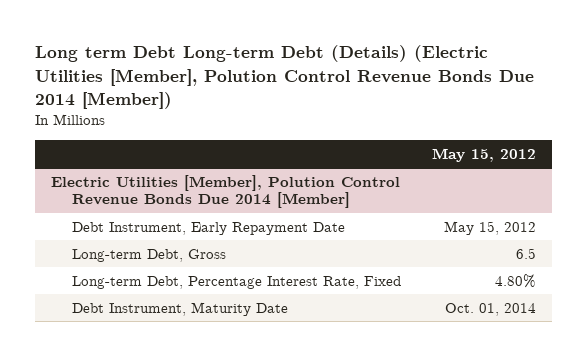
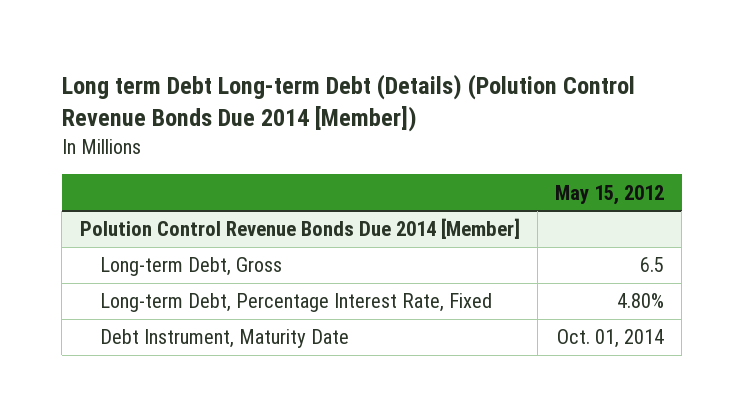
- Long term Debt Long-term Debt (Details) (Electric Utilities [Member], Polution Control Revenue Bonds Due 2014 [Member])
+ Long term Debt Long-term Debt (Details) (Polution Control Revenue Bonds Due 2014 [Member])
- Electric Utilities [Member], Polution Control Revenue Bonds Due 2014 [Member]
- Debt Instrument, Early Repayment Date | May 15, 2012
+ Polution Control Revenue Bonds Due 2014 [Member]

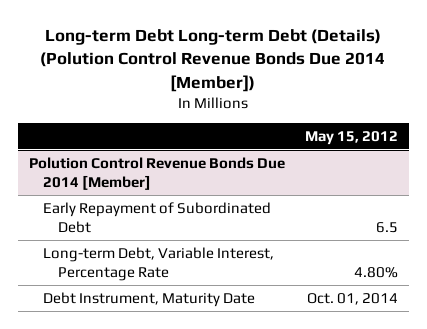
- Long term Debt Long-term Debt (Details) (Polution Control Revenue Bonds Due 2014 [Member])
+ Long-term Debt Long-term Debt (Details) (Polution Control Revenue Bonds Due 2014 [Member])
@ Polution Control Revenue Bonds Due 2014 [Member]
- Long-term Debt, Gross | 6.5
- Long-term Debt, Percentage Interest Rate, Fixed | 4.80%
+ Early Repayment of Subordinated Debt | 6.5
+ Long-term Debt, Variable Interest, Percentage Rate | 4.80%

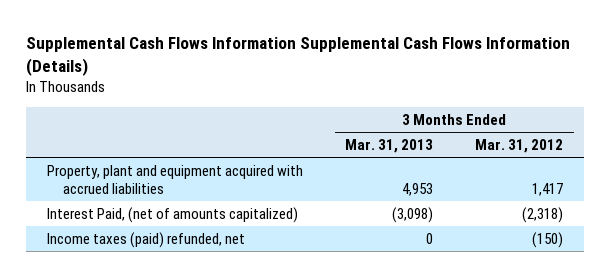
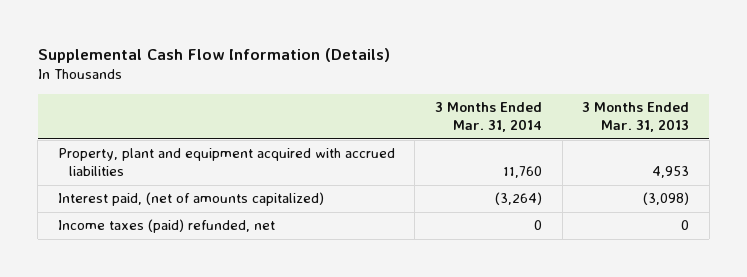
- Supplemental Cash Flows Information Supplemental Cash Flows Information (Details)
+ Supplemental Cash Flow Information (Details)
- | 3 Months Ended Mar. 31, 2013 | 3 Months Ended Mar. 31, 2012
+ | 3 Months Ended Mar. 31, 2014 | 3 Months Ended Mar. 31, 2013
- Interest Paid, (net of amounts capitalized) | (3,098) | (2,318)
+ Interest paid, (net of amounts capitalized) | (3,264) | (3,098)

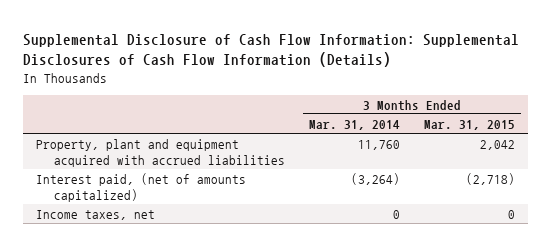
- Supplemental Cash Flow Information (Details)
+ Supplemental Disclosure of Cash Flow Information: Supplemental Disclosures of Cash Flow Information (Details)
- | 3 Months Ended Mar. 31, 2014 | 3 Months Ended Mar. 31, 2013
+ | 3 Months Ended Mar. 31, 2014 | 3 Months Ended Mar. 31, 2015
- Income taxes (paid) refunded, net | 0 | 0
+ Income taxes, net | 0 | 0

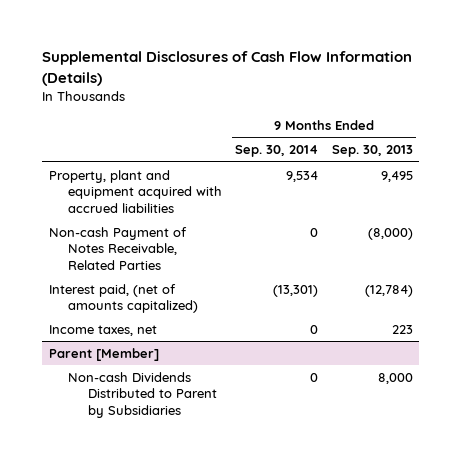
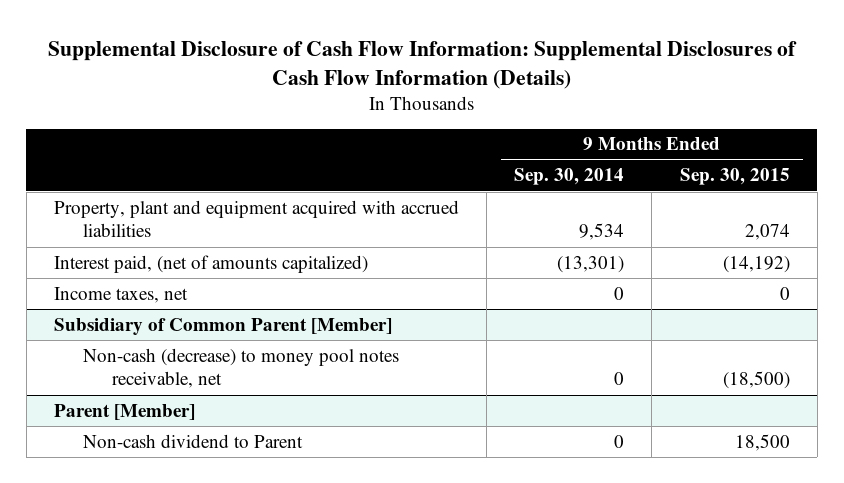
- Supplemental Disclosures of Cash Flow Information (Details)
+ Supplemental Disclosure of Cash Flow Information: Supplemental Disclosures of Cash Flow Information (Details)
- | 9 Months Ended Sep. 30, 2014 | 9 Months Ended Sep. 30, 2013
+ | 9 Months Ended Sep. 30, 2014 | 9 Months Ended Sep. 30, 2015
- Non-cash Payment of Notes Receivable, Related Parties | 0 | (8,000)
+ Subsidiary of Common Parent [Member]
+ Non-cash (decrease) to money pool notes receivable, net | 0 | (18,500)
@ Parent [Member]
- Non-cash Dividends Distributed to Parent by Subsidiaries | 0 | 8,000
+ Non-cash dividend to Parent | 0 | 18,500

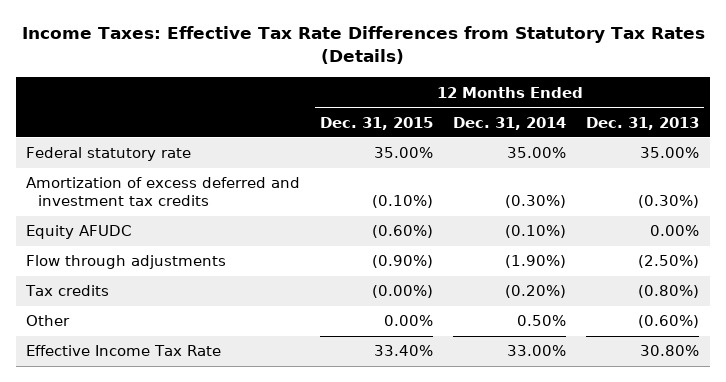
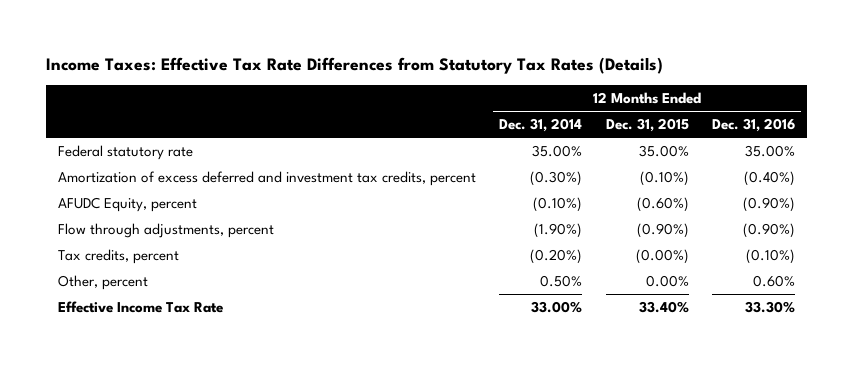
- | 12 Months Ended Dec. 31, 2015 | 12 Months Ended Dec. 31, 2014 | 12 Months Ended Dec. 31, 2013
+ | 12 Months Ended Dec. 31, 2014 | 12 Months Ended Dec. 31, 2015 | 12 Months Ended Dec. 31, 2016
- Amortization of excess deferred and investment tax credits | (0.10%) | (0.30%) | (0.30%)
- Equity AFUDC | (0.60%) | (0.10%) | 0.00%
- Flow through adjustments | (0.90%) | (1.90%) | (2.50%)
- Tax credits | (0.00%) | (0.20%) | (0.80%)
- Other | 0.00% | 0.50% | (0.60%)
+ Amortization of excess deferred and investment tax credits, percent | (0.30%) | (0.10%) | (0.40%)
+ AFUDC Equity, percent | (0.10%) | (0.60%) | (0.90%)
+ Flow through adjustments, percent | (1.90%) | (0.90%) | (0.90%)
+ Tax credits, percent | (0.20%) | (0.00%) | (0.10%)
+ Other, percent | 0.50% | 0.00% | 0.60%

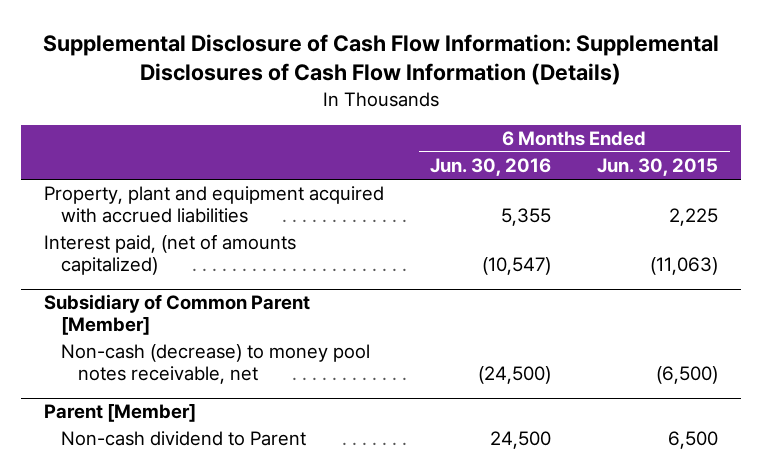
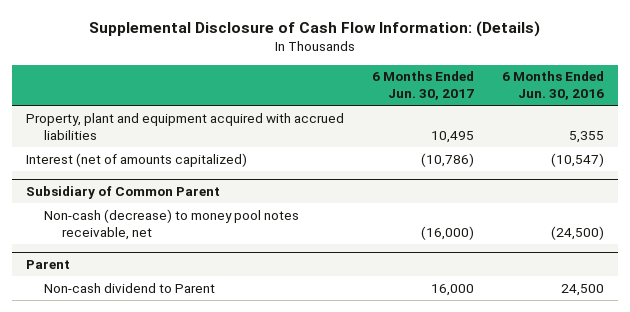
- Supplemental Disclosure of Cash Flow Information: Supplemental Disclosures of Cash Flow Information (Details)
+ Supplemental Disclosure of Cash Flow Information: (Details)
- | 6 Months Ended Jun. 30, 2016 | 6 Months Ended Jun. 30, 2015
+ | 6 Months Ended Jun. 30, 2017 | 6 Months Ended Jun. 30, 2016
- Interest paid, (net of amounts capitalized) | (10,547) | (11,063)
- Subsidiary of Common Parent [Member]
+ Interest (net of amounts capitalized) | (10,786) | (10,547)
+ Subsidiary of Common Parent
- Parent [Member]
+ Parent

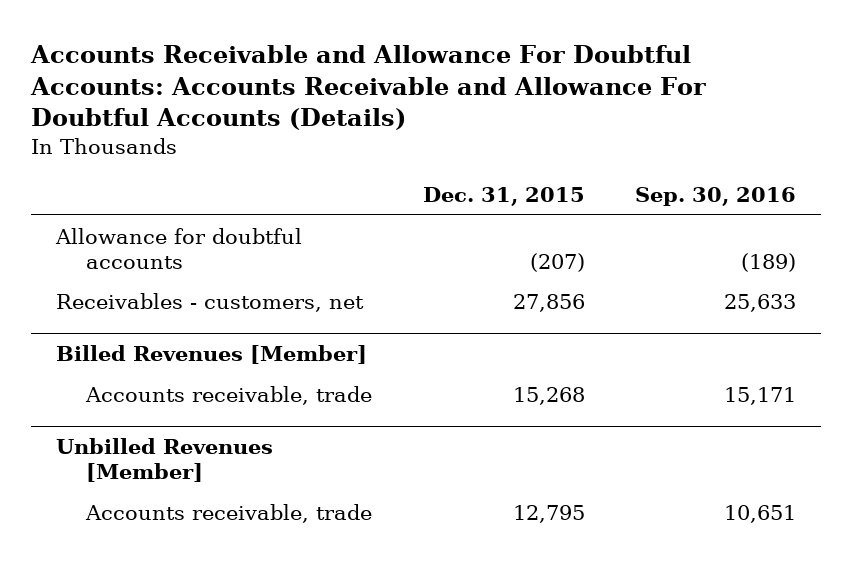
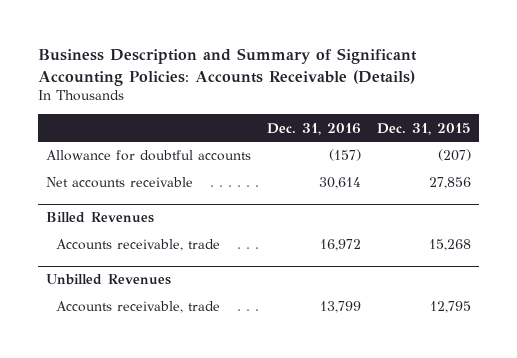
- Accounts Receivable and Allowance For Doubtful Accounts: Accounts Receivable and Allowance For Doubtful Accounts (Details)
+ Business Description and Summary of Significant Accounting Policies: Accounts Receivable (Details)
- | Dec. 31, 2015 | Sep. 30, 2016
+ | Dec. 31, 2016 | Dec. 31, 2015
- Receivables - customers, net | 27,856 | 25,633
- Billed Revenues [Member]
+ Net accounts receivable | 30,614 | 27,856
+ Billed Revenues
- Unbilled Revenues [Member]
+ Unbilled Revenues

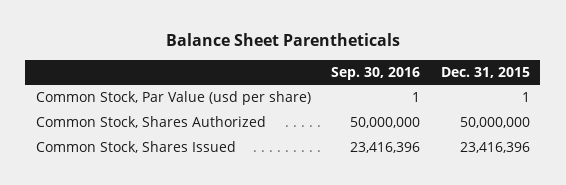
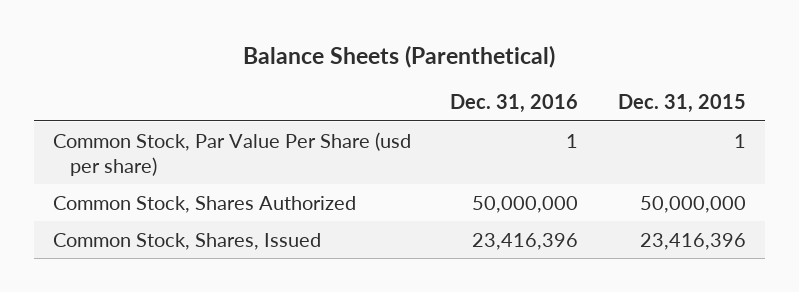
- Balance Sheet Parentheticals
+ Balance Sheets (Parenthetical)
- | Sep. 30, 2016 | Dec. 31, 2015
+ | Dec. 31, 2016 | Dec. 31, 2015
- Common Stock, Par Value (usd per share) | 1 | 1
+ Common Stock, Par Value Per Share (usd per share) | 1 | 1
- Common Stock, Shares Issued | 23,416,396 | 23,416,396
+ Common Stock, Shares, Issued | 23,416,396 | 23,416,396

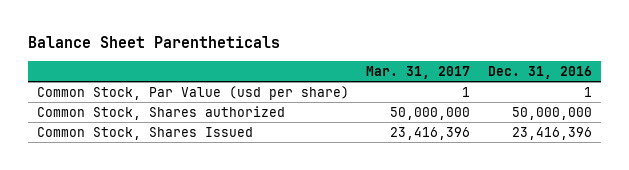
- Balance Sheets (Parenthetical)
+ Balance Sheet Parentheticals
- | Dec. 31, 2016 | Dec. 31, 2015
+ | Mar. 31, 2017 | Dec. 31, 2016
- Common Stock, Par Value Per Share (usd per share) | 1 | 1
- Common Stock, Shares Authorized | 50,000,000 | 50,000,000
- Common Stock, Shares, Issued | 23,416,396 | 23,416,396
+ Common Stock, Par Value (usd per share) | 1 | 1
+ Common Stock, Shares authorized | 50,000,000 | 50,000,000
+ Common Stock, Shares Issued | 23,416,396 | 23,416,396

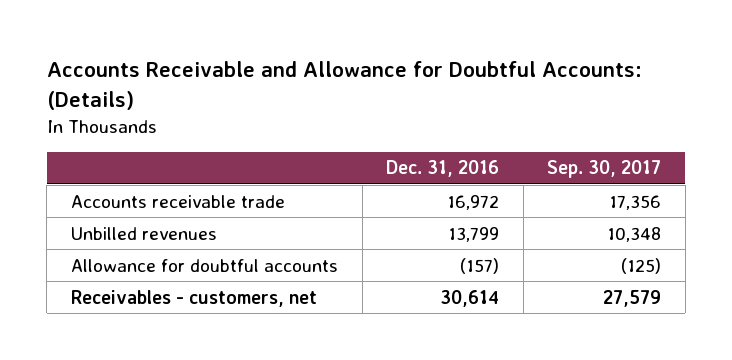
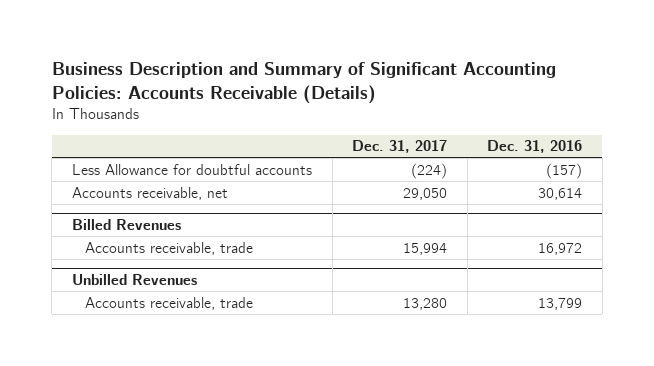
- Accounts Receivable and Allowance for Doubtful Accounts: (Details)
+ Business Description and Summary of Significant Accounting Policies: Accounts Receivable (Details)
- | Dec. 31, 2016 | Sep. 30, 2017
+ | Dec. 31, 2017 | Dec. 31, 2016
- Accounts receivable trade | 16,972 | 17,356
- Unbilled revenues | 13,799 | 10,348
- Allowance for doubtful accounts | (157) | (125)
- Receivables - customers, net | 30,614 | 27,579
+ Less Allowance for doubtful accounts | (224) | (157)
+ Accounts receivable, net | 29,050 | 30,614
+ Billed Revenues
+ Accounts receivable, trade | 15,994 | 16,972
+ Unbilled Revenues
+ Accounts receivable, trade | 13,280 | 13,799

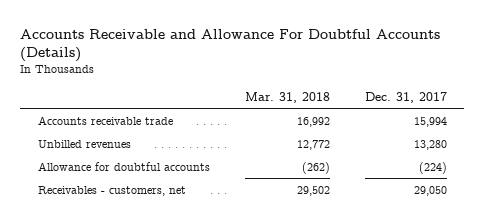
- Business Description and Summary of Significant Accounting Policies: Accounts Receivable (Details)
+ Accounts Receivable and Allowance For Doubtful Accounts (Details)
- | Dec. 31, 2017 | Dec. 31, 2016
+ | Mar. 31, 2018 | Dec. 31, 2017
- Less Allowance for doubtful accounts | (224) | (157)
- Accounts receivable, net | 29,050 | 30,614
- Billed Revenues
- Accounts receivable, trade | 15,994 | 16,972
- Unbilled Revenues
- Accounts receivable, trade | 13,280 | 13,799
+ Accounts receivable trade | 16,992 | 15,994
+ Unbilled revenues | 12,772 | 13,280
+ Allowance for doubtful accounts | (262) | (224)
+ Receivables - customers, net | 29,502 | 29,050

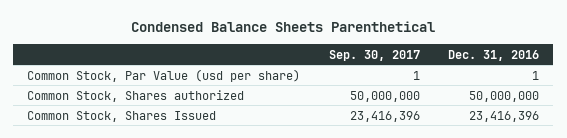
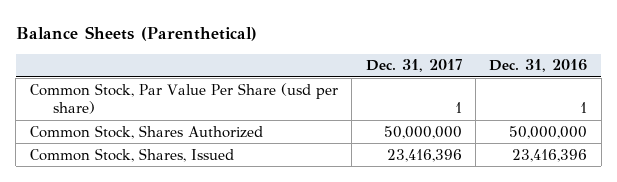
- Condensed Balance Sheets Parenthetical
+ Balance Sheets (Parenthetical)
- | Sep. 30, 2017 | Dec. 31, 2016
+ | Dec. 31, 2017 | Dec. 31, 2016
- Common Stock, Par Value (usd per share) | 1 | 1
- Common Stock, Shares authorized | 50,000,000 | 50,000,000
- Common Stock, Shares Issued | 23,416,396 | 23,416,396
+ Common Stock, Par Value Per Share (usd per share) | 1 | 1
+ Common Stock, Shares Authorized | 50,000,000 | 50,000,000
+ Common Stock, Shares, Issued | 23,416,396 | 23,416,396

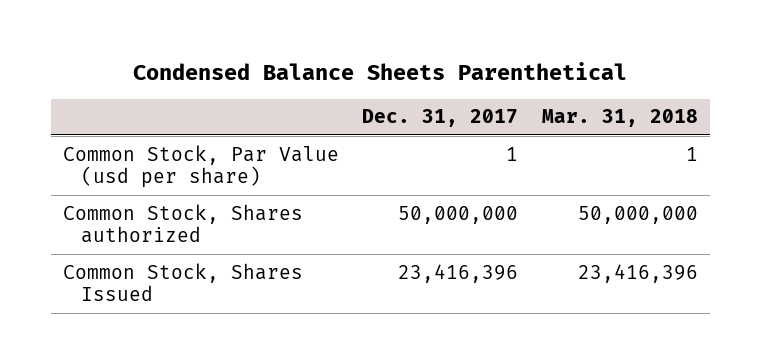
- Balance Sheets (Parenthetical)
+ Condensed Balance Sheets Parenthetical
- | Dec. 31, 2017 | Dec. 31, 2016
+ | Dec. 31, 2017 | Mar. 31, 2018
- Common Stock, Par Value Per Share (usd per share) | 1 | 1
- Common Stock, Shares Authorized | 50,000,000 | 50,000,000
- Common Stock, Shares, Issued | 23,416,396 | 23,416,396
+ Common Stock, Par Value (usd per share) | 1 | 1
+ Common Stock, Shares authorized | 50,000,000 | 50,000,000
+ Common Stock, Shares Issued | 23,416,396 | 23,416,396

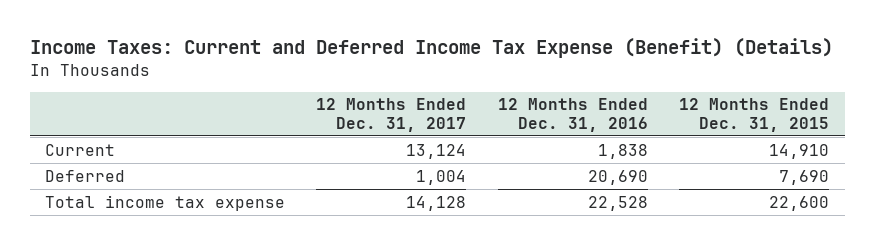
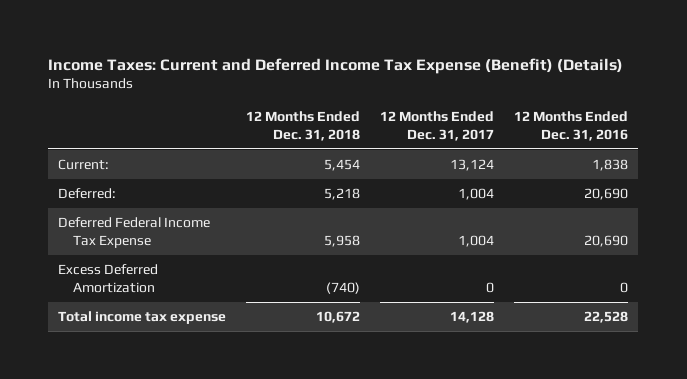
- | 12 Months Ended Dec. 31, 2017 | 12 Months Ended Dec. 31, 2016 | 12 Months Ended Dec. 31, 2015
+ | 12 Months Ended Dec. 31, 2018 | 12 Months Ended Dec. 31, 2017 | 12 Months Ended Dec. 31, 2016
- Current | 13,124 | 1,838 | 14,910
- Deferred | 1,004 | 20,690 | 7,690
+ Current: | 5,454 | 13,124 | 1,838
+ Deferred: | 5,218 | 1,004 | 20,690
+ Deferred Federal Income Tax Expense | 5,958 | 1,004 | 20,690
+ Excess Deferred Amortization | (740) | 0 | 0

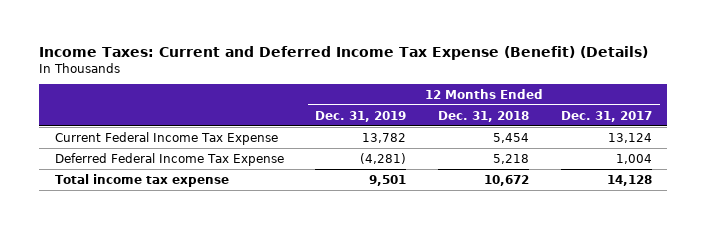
- | 12 Months Ended Dec. 31, 2018 | 12 Months Ended Dec. 31, 2017 | 12 Months Ended Dec. 31, 2016
+ | 12 Months Ended Dec. 31, 2019 | 12 Months Ended Dec. 31, 2018 | 12 Months Ended Dec. 31, 2017
- Current: | 5,454 | 13,124 | 1,838
- Deferred: | 5,218 | 1,004 | 20,690
- Deferred Federal Income Tax Expense | 5,958 | 1,004 | 20,690
- Excess Deferred Amortization | (740) | 0 | 0
+ Current Federal Income Tax Expense | 13,782 | 5,454 | 13,124
+ Deferred Federal Income Tax Expense | (4,281) | 5,218 | 1,004

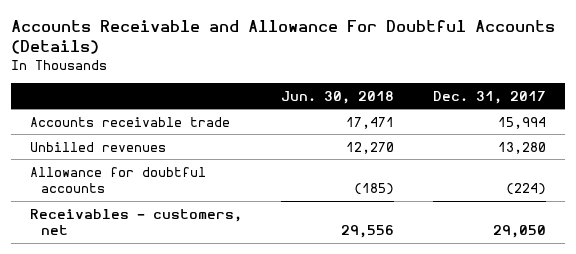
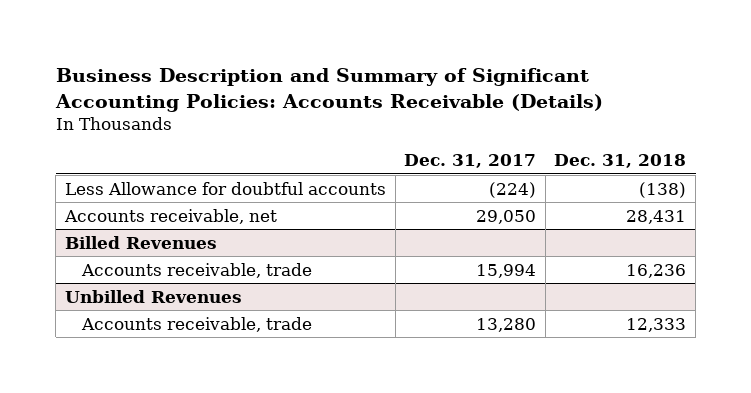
- Accounts Receivable and Allowance For Doubtful Accounts (Details)
+ Business Description and Summary of Significant Accounting Policies: Accounts Receivable (Details)
- | Jun. 30, 2018 | Dec. 31, 2017
+ | Dec. 31, 2017 | Dec. 31, 2018
- Accounts receivable trade | 17,471 | 15,994
- Unbilled revenues | 12,270 | 13,280
- Allowance for doubtful accounts | (185) | (224)
- Receivables - customers, net | 29,556 | 29,050
+ Less Allowance for doubtful accounts | (224) | (138)
+ Accounts receivable, net | 29,050 | 28,431
+ Billed Revenues
+ Accounts receivable, trade | 15,994 | 16,236
+ Unbilled Revenues
+ Accounts receivable, trade | 13,280 | 12,333

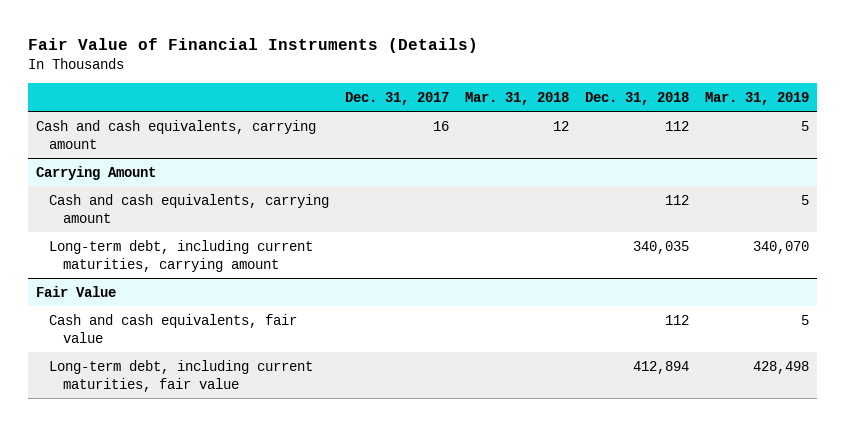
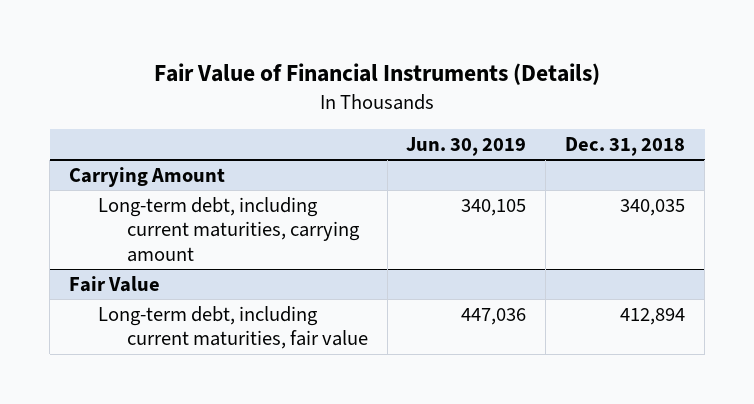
- | Dec. 31, 2017 | Mar. 31, 2018 | Dec. 31, 2018 | Mar. 31, 2019
+ | Jun. 30, 2019 | Dec. 31, 2018
- Cash and cash equivalents, carrying amount | 16 | 12 | 112 | 5
@ Carrying Amount
- Cash and cash equivalents, carrying amount | | | 112 | 5
@ Fair Value
- Cash and cash equivalents, fair value | | | 112 | 5

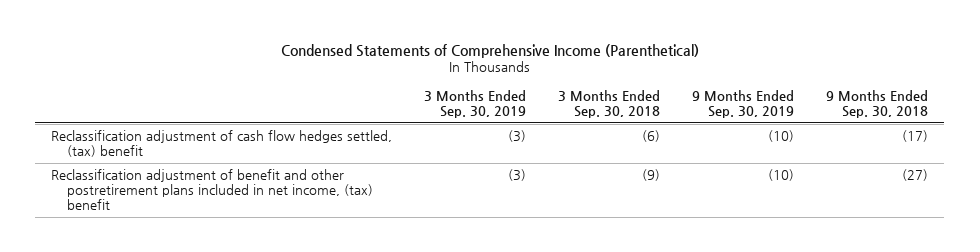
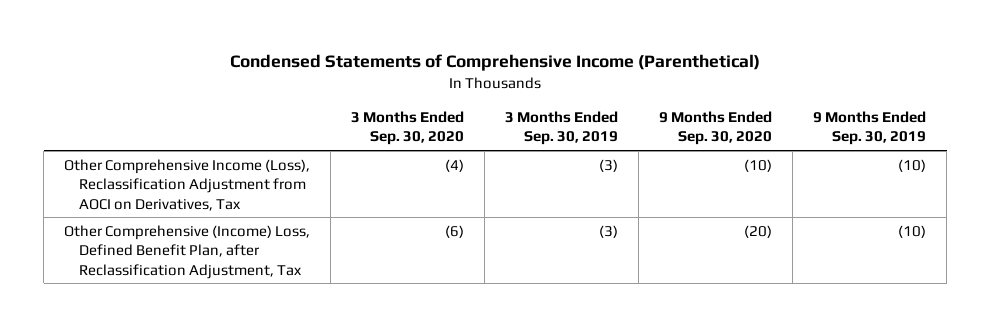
- | 3 Months Ended Sep. 30, 2019 | 3 Months Ended Sep. 30, 2018 | 9 Months Ended Sep. 30, 2019 | 9 Months Ended Sep. 30, 2018
+ | 3 Months Ended Sep. 30, 2020 | 3 Months Ended Sep. 30, 2019 | 9 Months Ended Sep. 30, 2020 | 9 Months Ended Sep. 30, 2019
- Reclassification adjustment of cash flow hedges settled, (tax) benefit | (3) | (6) | (10) | (17)
- Reclassification adjustment of benefit and other postretirement plans included in net income, (tax) benefit | (3) | (9) | (10) | (27)
+ Other Comprehensive Income (Loss), Reclassification Adjustment from AOCI on Derivatives, Tax | (4) | (3) | (10) | (10)
+ Other Comprehensive (Income) Loss, Defined Benefit Plan, after Reclassification Adjustment, Tax | (6) | (3) | (20) | (10)

